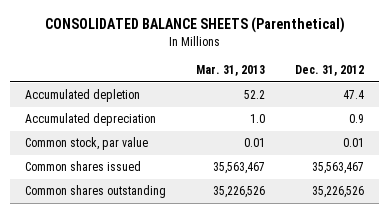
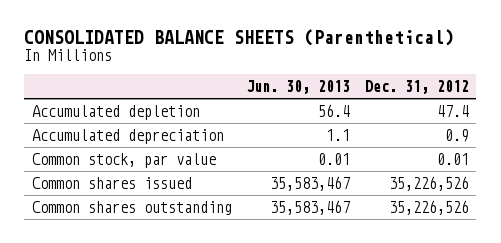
- | Mar. 31, 2013 | Dec. 31, 2012
+ | Jun. 30, 2013 | Dec. 31, 2012
- Common shares issued | 35,563,467 | 35,563,467
+ Common shares issued | 35,583,467 | 35,226,526

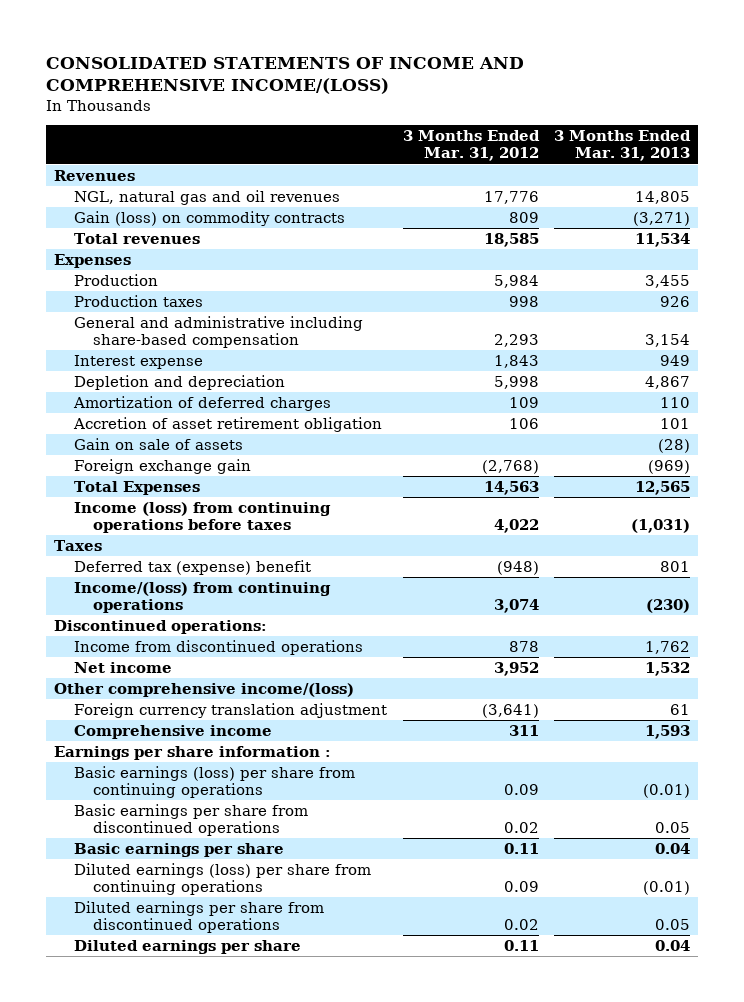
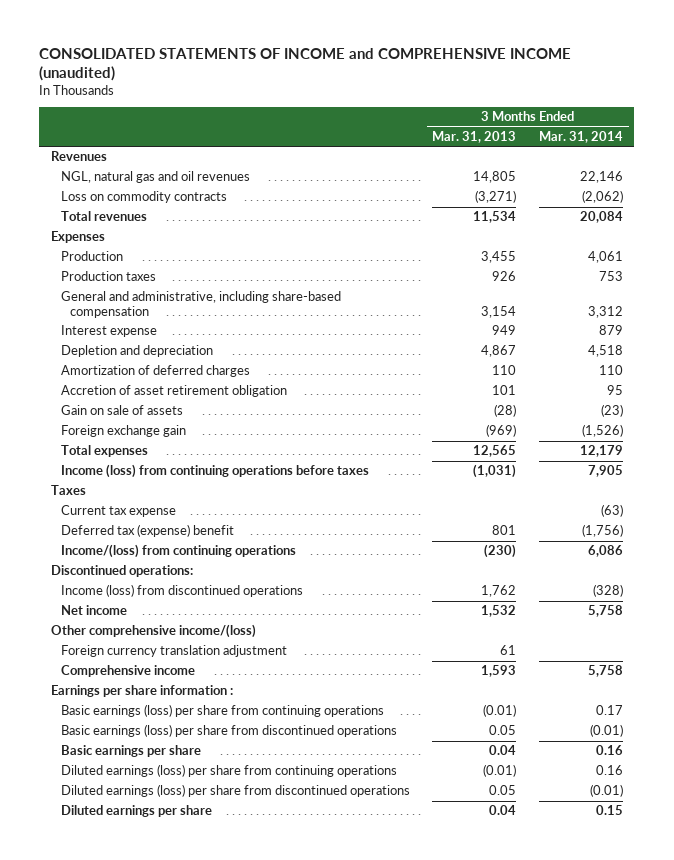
- CONSOLIDATED STATEMENTS OF INCOME AND COMPREHENSIVE INCOME/(LOSS)
+ CONSOLIDATED STATEMENTS OF INCOME and COMPREHENSIVE INCOME (unaudited)
- | 3 Months Ended Mar. 31, 2012 | 3 Months Ended Mar. 31, 2013
+ | 3 Months Ended Mar. 31, 2013 | 3 Months Ended Mar. 31, 2014
- Gain (loss) on commodity contracts | 809 | (3,271)
+ Loss on commodity contracts | (3,271) | (2,062)
- General and administrative including share-based compensation | 2,293 | 3,154
+ General and administrative, including share-based compensation | 3,154 | 3,312
- Total Expenses | 14,563 | 12,565
+ Total expenses | 12,565 | 12,179
+ Current tax expense | | (63)
- Income from discontinued operations | 878 | 1,762
+ Income (loss) from discontinued operations | 1,762 | (328)
- Basic earnings per share from discontinued operations | 0.02 | 0.05
+ Basic earnings (loss) per share from discontinued operations | 0.05 | (0.01)
- Diluted earnings per share from discontinued operations | 0.02 | 0.05
+ Diluted earnings (loss) per share from discontinued operations | 0.05 | (0.01)

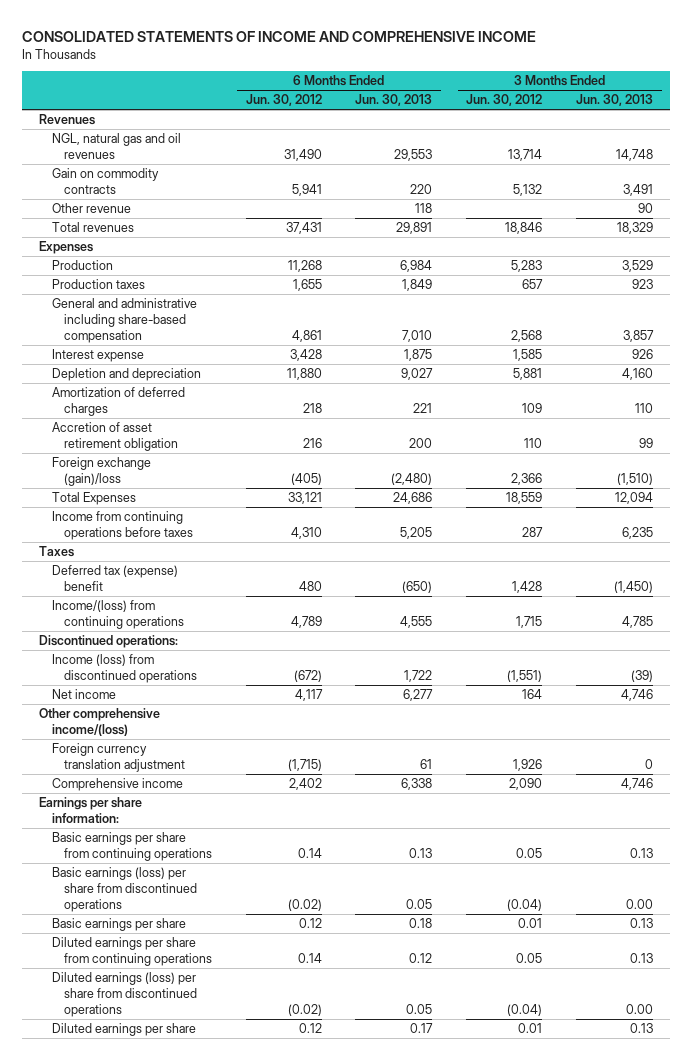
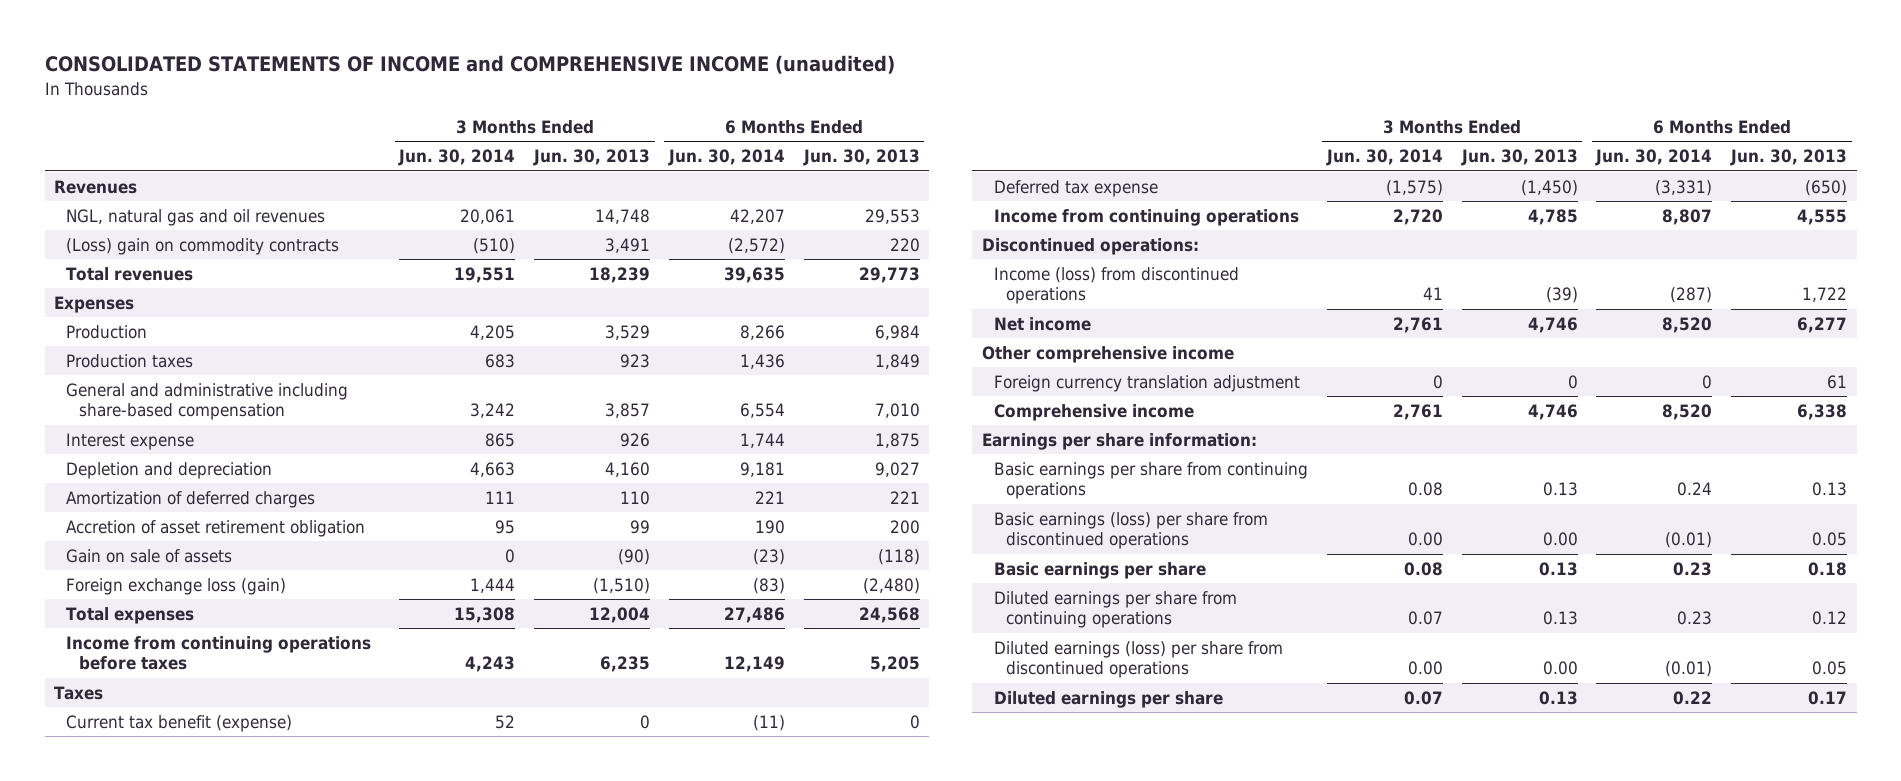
- CONSOLIDATED STATEMENTS OF INCOME AND COMPREHENSIVE INCOME
+ CONSOLIDATED STATEMENTS OF INCOME and COMPREHENSIVE INCOME (unaudited)
- | 6 Months Ended Jun. 30, 2012 | 6 Months Ended Jun. 30, 2013 | 3 Months Ended Jun. 30, 2012 | 3 Months Ended Jun. 30, 2013
+ | 3 Months Ended Jun. 30, 2014 | 3 Months Ended Jun. 30, 2013 | 6 Months Ended Jun. 30, 2014 | 6 Months Ended Jun. 30, 2013
- Gain on commodity contracts | 5,941 | 220 | 5,132 | 3,491
- Other revenue | | 118 | | 90
- Total revenues | 37,431 | 29,891 | 18,846 | 18,329
+ (Loss) gain on commodity contracts | (510) | 3,491 | (2,572) | 220
+ Total revenues | 19,551 | 18,239 | 39,635 | 29,773
- Foreign exchange (gain)/loss | (405) | (2,480) | 2,366 | (1,510)
- Total Expenses | 33,121 | 24,686 | 18,559 | 12,094
+ Gain on sale of assets | 0 | (90) | (23) | (118)
+ Foreign exchange loss (gain) | 1,444 | (1,510) | (83) | (2,480)
+ Total expenses | 15,308 | 12,004 | 27,486 | 24,568
- Deferred tax (expense) benefit | 480 | (650) | 1,428 | (1,450)
- Income/(loss) from continuing operations | 4,789 | 4,555 | 1,715 | 4,785
+ Current tax benefit (expense) | 52 | 0 | (11) | 0
+ Deferred tax expense | (1,575) | (1,450) | (3,331) | (650)
+ Income from continuing operations | 2,720 | 4,785 | 8,807 | 4,555
- Other comprehensive income/(loss)
+ Other comprehensive income

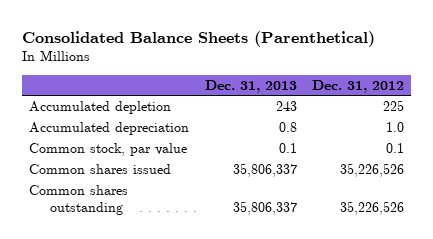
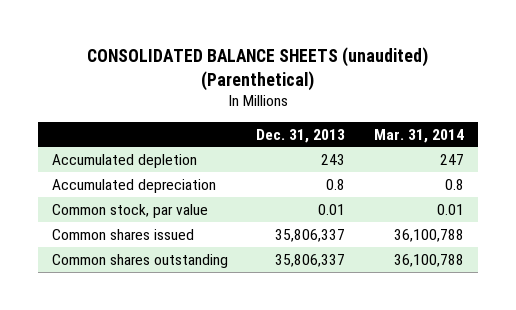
- Consolidated Balance Sheets (Parenthetical)
+ CONSOLIDATED BALANCE SHEETS (unaudited) (Parenthetical)
- | Dec. 31, 2013 | Dec. 31, 2012
+ | Dec. 31, 2013 | Mar. 31, 2014
- Common stock, par value | 0.1 | 0.1
+ Common stock, par value | 0.01 | 0.01

